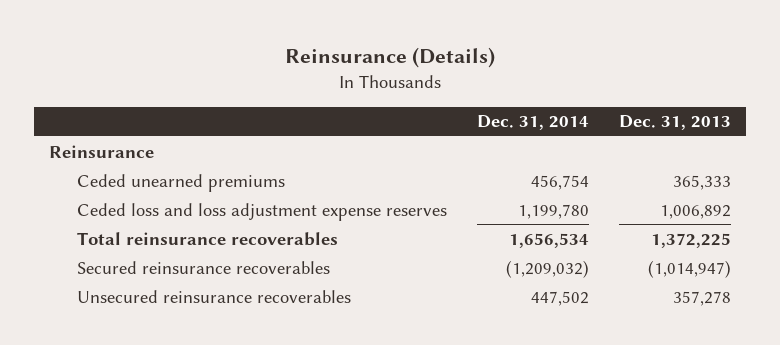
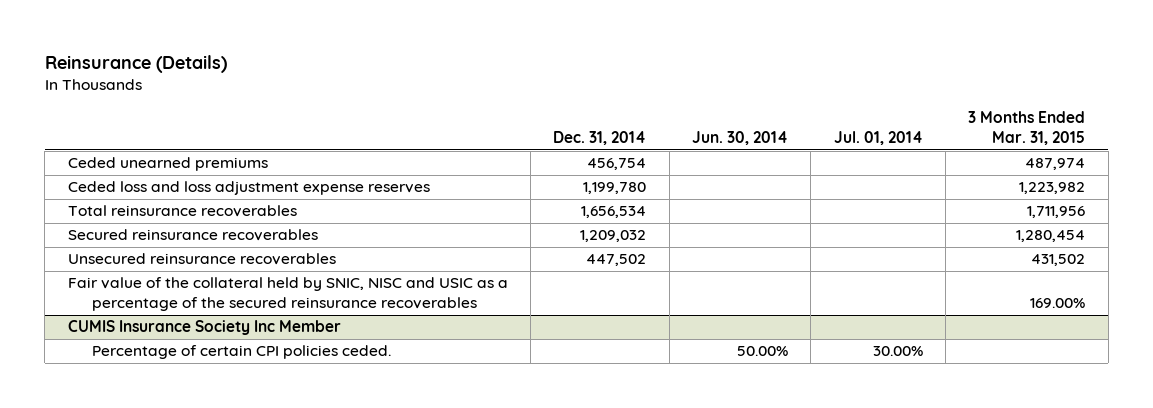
- | Dec. 31, 2014 | Dec. 31, 2013
+ | Dec. 31, 2014 | Jun. 30, 2014 | Jul. 01, 2014 | 3 Months Ended Mar. 31, 2015
- Reinsurance
- Secured reinsurance recoverables | (1,209,032) | (1,014,947)
+ Secured reinsurance recoverables | 1,209,032 | | | 1,280,454
+ Fair value of the collateral held by SNIC, NISC and USIC as a percentage of the secured reinsurance recoverables | | | | 169.00%
+ CUMIS Insurance Society Inc Member
+ Percentage of certain CPI policies ceded. | | 50.00% | 30.00% |

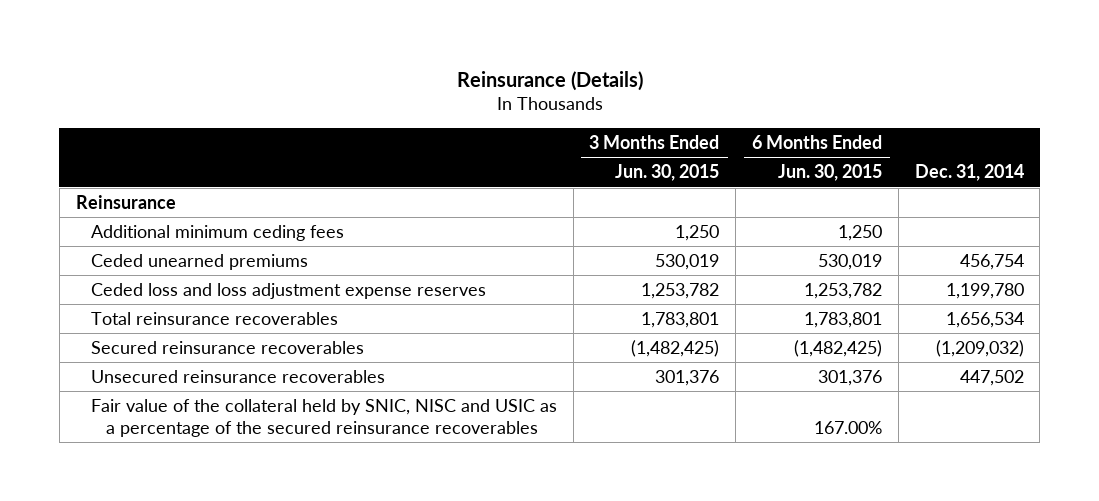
- | Dec. 31, 2014 | Jun. 30, 2014 | Jul. 01, 2014 | 3 Months Ended Mar. 31, 2015
+ | 3 Months Ended Jun. 30, 2015 | 6 Months Ended Jun. 30, 2015 | Dec. 31, 2014
+ Reinsurance
+ Additional minimum ceding fees | 1,250 | 1,250 |
- Secured reinsurance recoverables | 1,209,032 | | | 1,280,454
+ Secured reinsurance recoverables | (1,482,425) | (1,482,425) | (1,209,032)
- CUMIS Insurance Society Inc Member
- Percentage of certain CPI policies ceded. | | 50.00% | 30.00% |

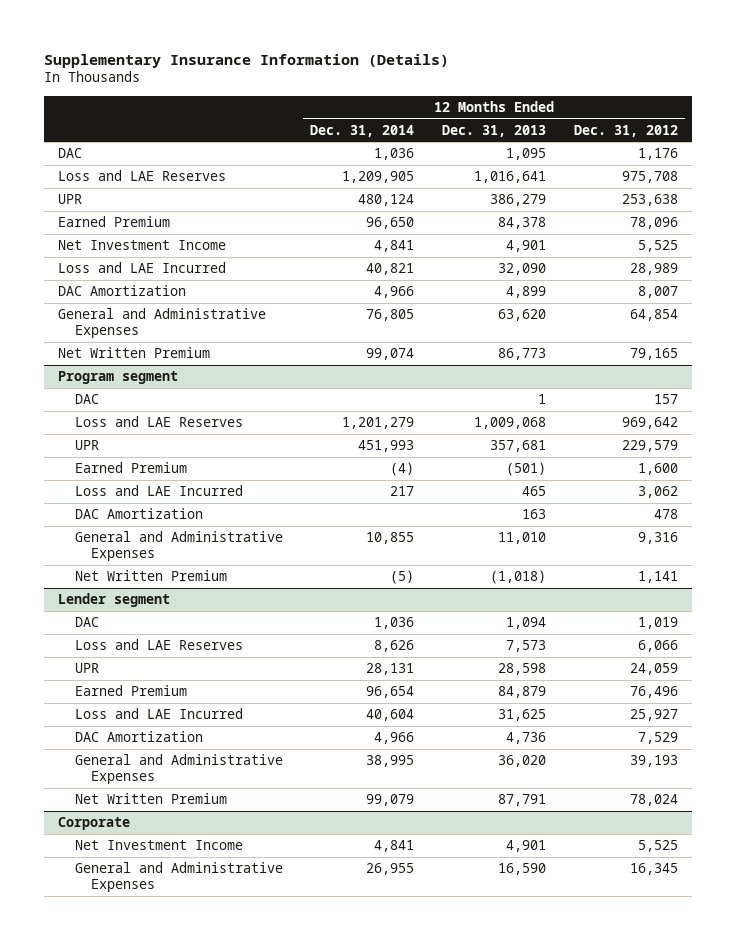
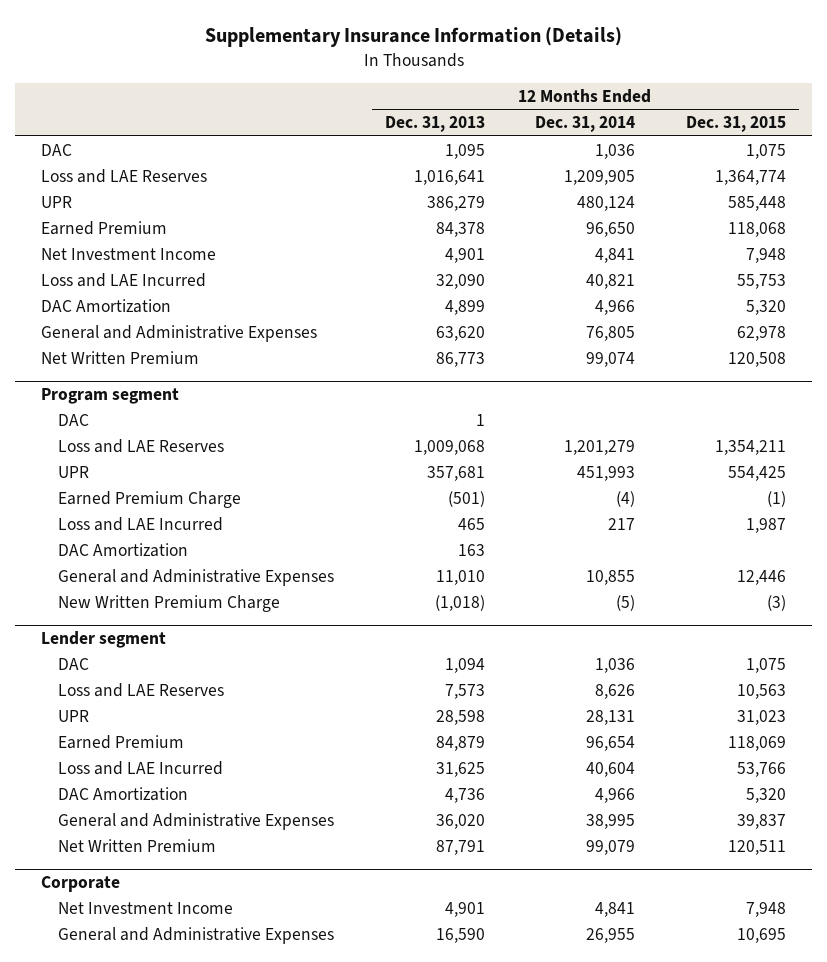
- | 12 Months Ended Dec. 31, 2014 | 12 Months Ended Dec. 31, 2013 | 12 Months Ended Dec. 31, 2012
+ | 12 Months Ended Dec. 31, 2013 | 12 Months Ended Dec. 31, 2014 | 12 Months Ended Dec. 31, 2015
@ Program segment
- Earned Premium | (4) | (501) | 1,600
+ Earned Premium Charge | (501) | (4) | (1)
- Net Written Premium | (5) | (1,018) | 1,141
+ New Written Premium Charge | (1,018) | (5) | (3)

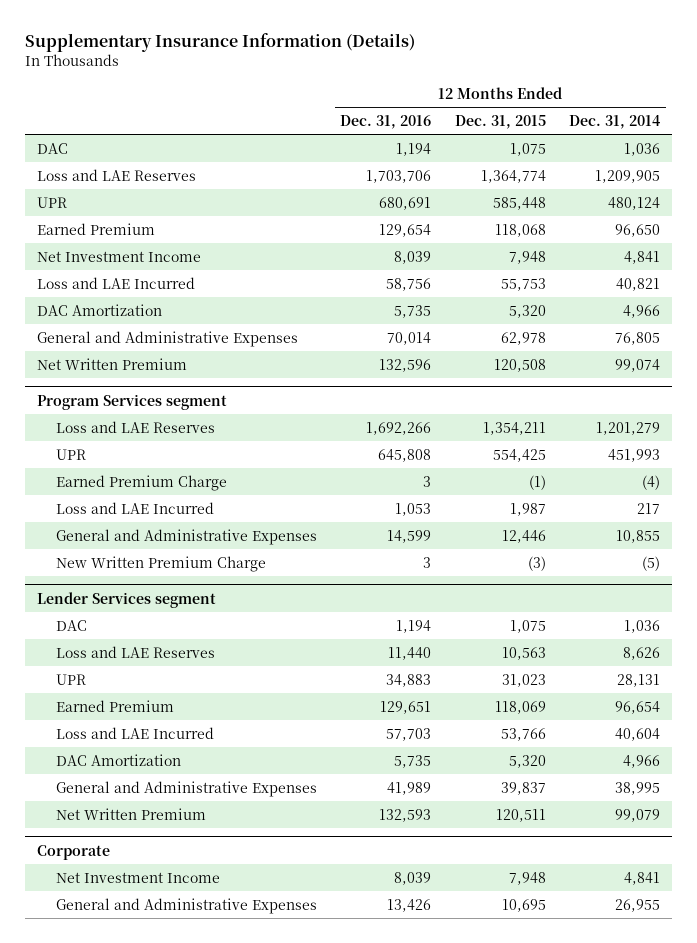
- | 12 Months Ended Dec. 31, 2013 | 12 Months Ended Dec. 31, 2014 | 12 Months Ended Dec. 31, 2015
+ | 12 Months Ended Dec. 31, 2016 | 12 Months Ended Dec. 31, 2015 | 12 Months Ended Dec. 31, 2014
- Program segment
- DAC | 1 | |
+ Program Services segment
- DAC Amortization | 163 | |
- Lender segment
+ Lender Services segment

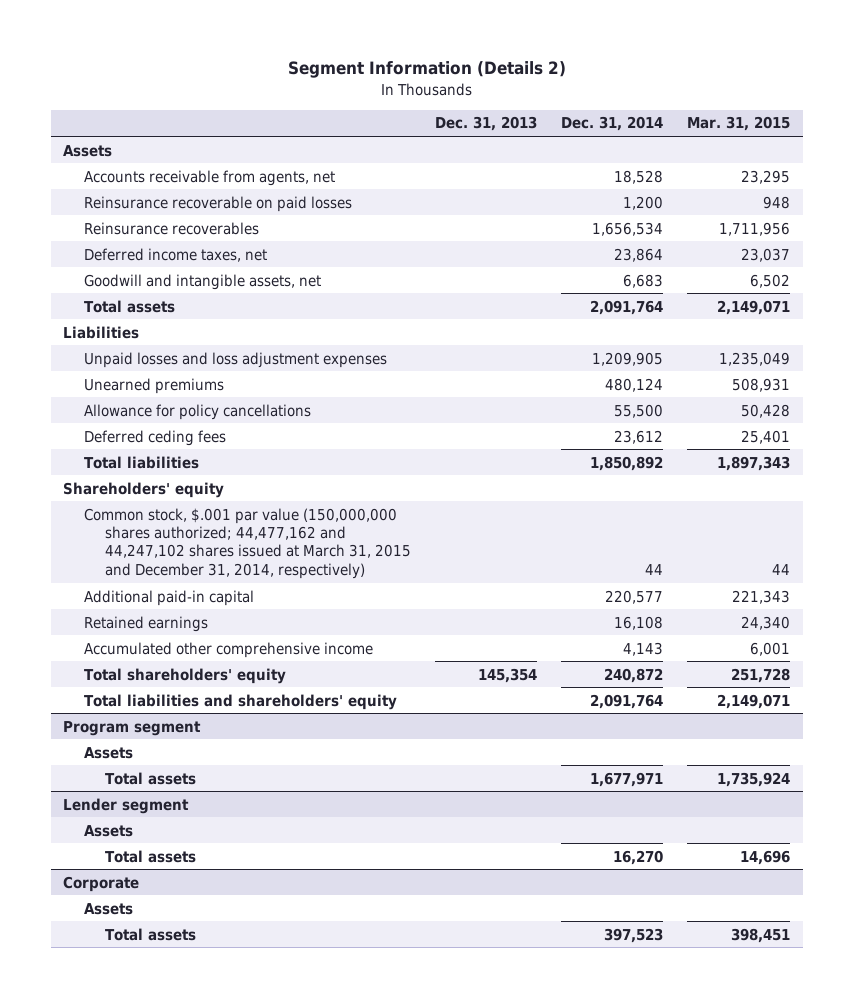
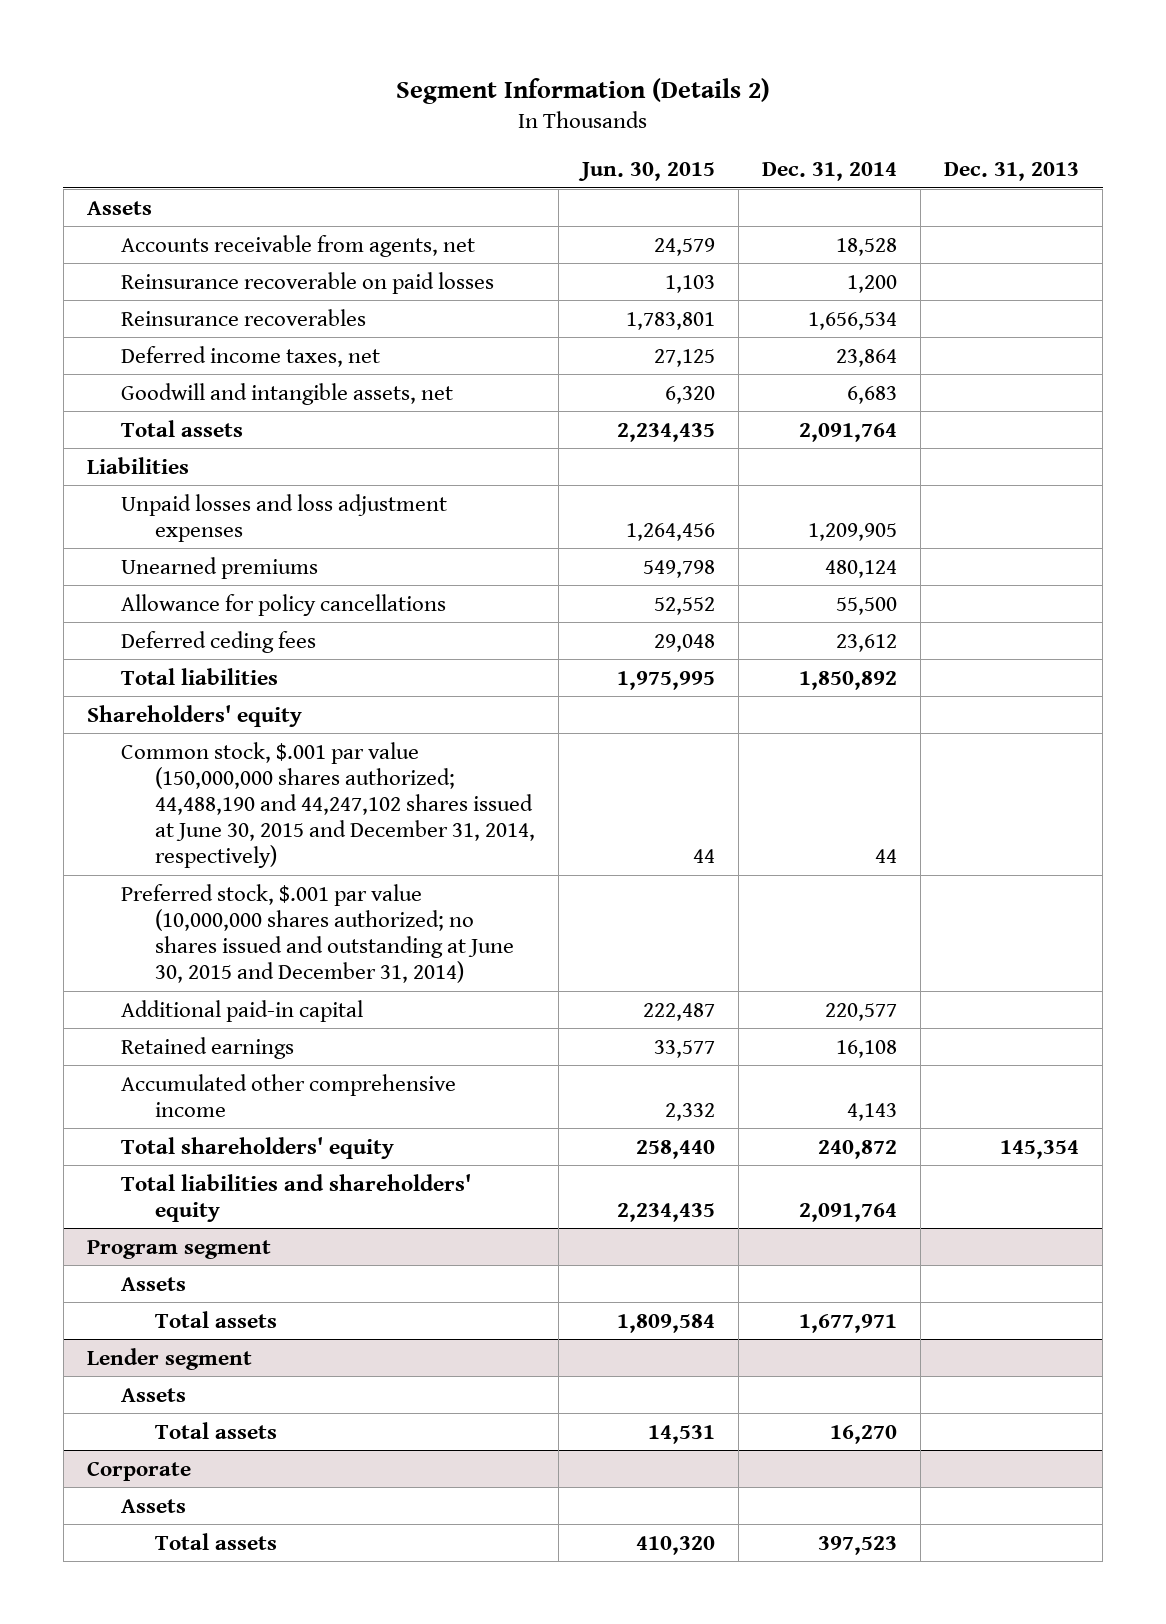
- | Dec. 31, 2013 | Dec. 31, 2014 | Mar. 31, 2015
+ | Jun. 30, 2015 | Dec. 31, 2014 | Dec. 31, 2013
- Common stock, $.001 par value (150,000,000 shares authorized; 44,477,162 and 44,247,102 shares issued at March 31, 2015 and December 31, 2014, respectively) | | 44 | 44
+ Common stock, $.001 par value (150,000,000 shares authorized; 44,488,190 and 44,247,102 shares issued at June 30, 2015 and December 31, 2014, respectively) | 44 | 44 |
+ Preferred stock, $.001 par value (10,000,000 shares authorized; no shares issued and outstanding at June 30, 2015 and December 31, 2014)

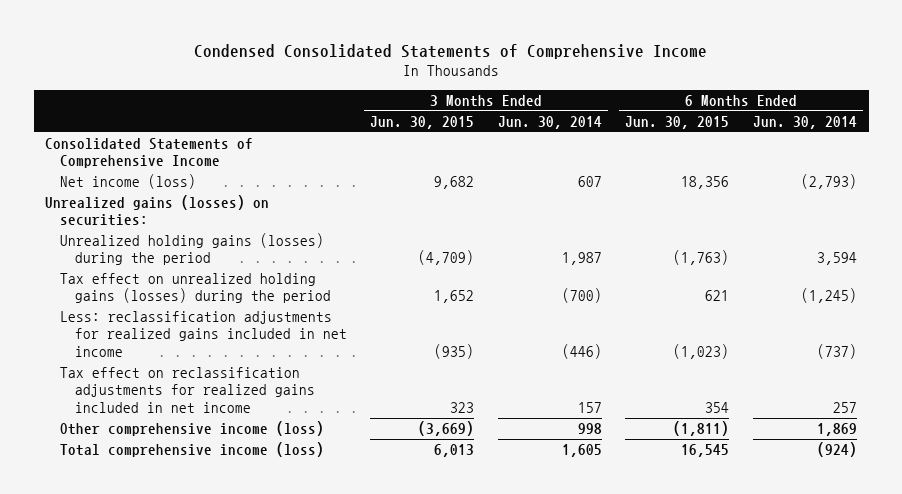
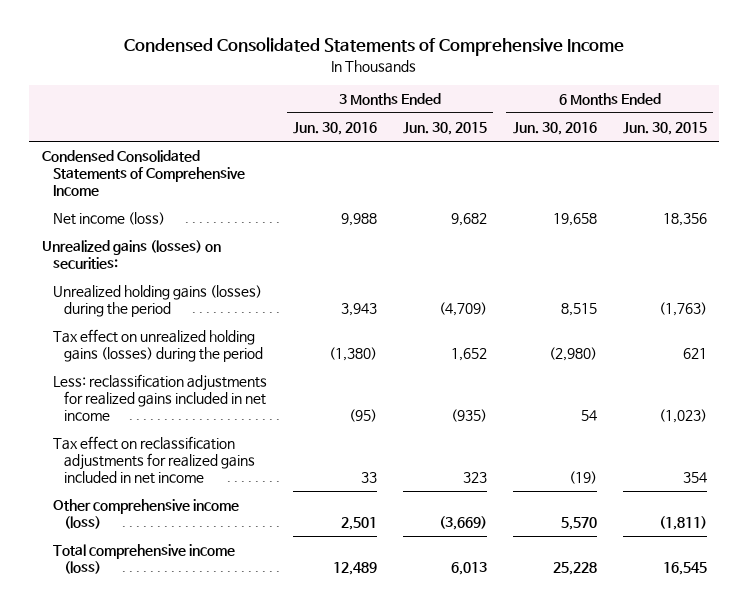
- | 3 Months Ended Jun. 30, 2015 | 3 Months Ended Jun. 30, 2014 | 6 Months Ended Jun. 30, 2015 | 6 Months Ended Jun. 30, 2014
+ | 3 Months Ended Jun. 30, 2016 | 3 Months Ended Jun. 30, 2015 | 6 Months Ended Jun. 30, 2016 | 6 Months Ended Jun. 30, 2015
- Consolidated Statements of Comprehensive Income
+ Condensed Consolidated Statements of Comprehensive Income

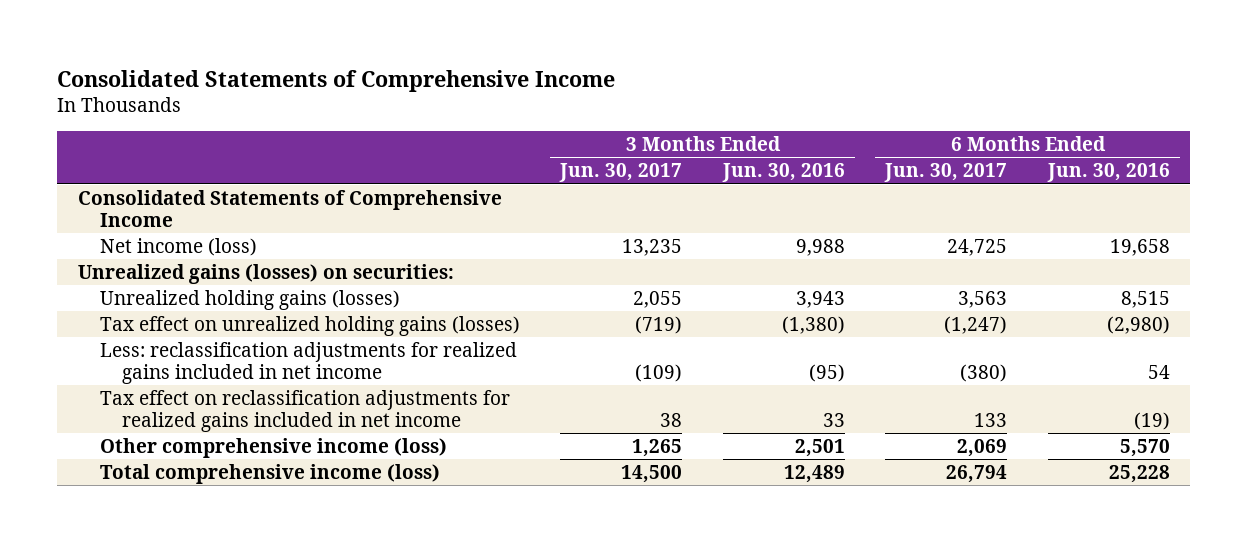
- Condensed Consolidated Statements of Comprehensive Income
+ Consolidated Statements of Comprehensive Income
- | 3 Months Ended Jun. 30, 2016 | 3 Months Ended Jun. 30, 2015 | 6 Months Ended Jun. 30, 2016 | 6 Months Ended Jun. 30, 2015
+ | 3 Months Ended Jun. 30, 2017 | 3 Months Ended Jun. 30, 2016 | 6 Months Ended Jun. 30, 2017 | 6 Months Ended Jun. 30, 2016
- Condensed Consolidated Statements of Comprehensive Income
+ Consolidated Statements of Comprehensive Income
- Unrealized holding gains (losses) during the period | 3,943 | (4,709) | 8,515 | (1,763)
- Tax effect on unrealized holding gains (losses) during the period | (1,380) | 1,652 | (2,980) | 621
+ Unrealized holding gains (losses) | 2,055 | 3,943 | 3,563 | 8,515
+ Tax effect on unrealized holding gains (losses) | (719) | (1,380) | (1,247) | (2,980)

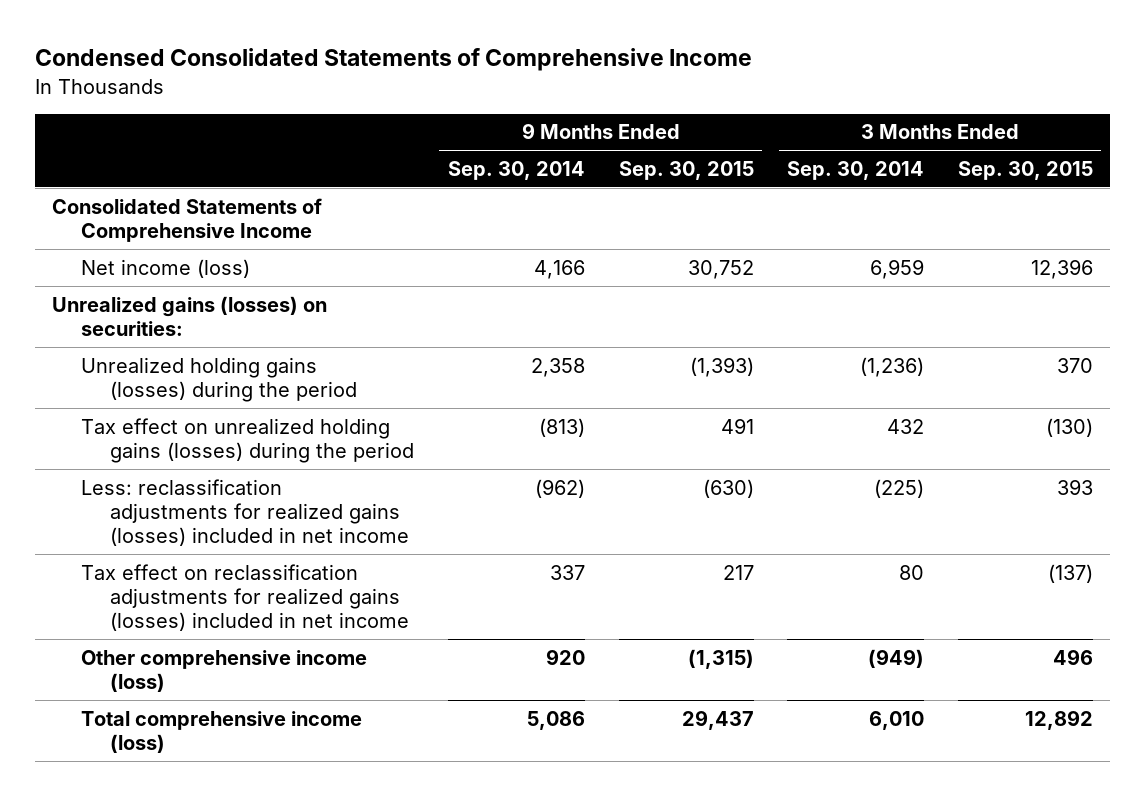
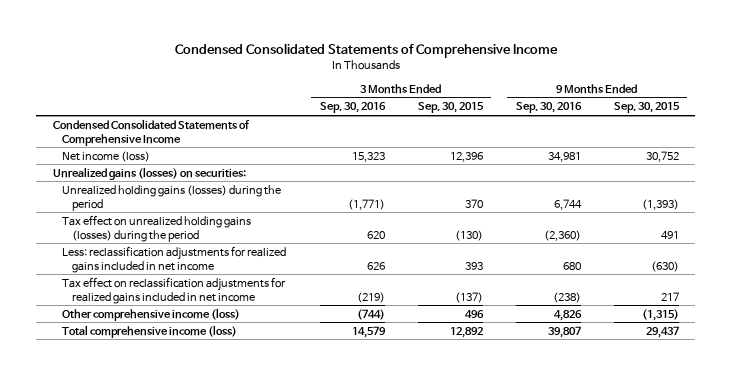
- | 9 Months Ended Sep. 30, 2014 | 9 Months Ended Sep. 30, 2015 | 3 Months Ended Sep. 30, 2014 | 3 Months Ended Sep. 30, 2015
+ | 3 Months Ended Sep. 30, 2016 | 3 Months Ended Sep. 30, 2015 | 9 Months Ended Sep. 30, 2016 | 9 Months Ended Sep. 30, 2015
- Consolidated Statements of Comprehensive Income
+ Condensed Consolidated Statements of Comprehensive Income
- Less: reclassification adjustments for realized gains (losses) included in net income | (962) | (630) | (225) | 393
- Tax effect on reclassification adjustments for realized gains (losses) included in net income | 337 | 217 | 80 | (137)
+ Less: reclassification adjustments for realized gains included in net income | 626 | 393 | 680 | (630)
+ Tax effect on reclassification adjustments for realized gains included in net income | (219) | (137) | (238) | 217

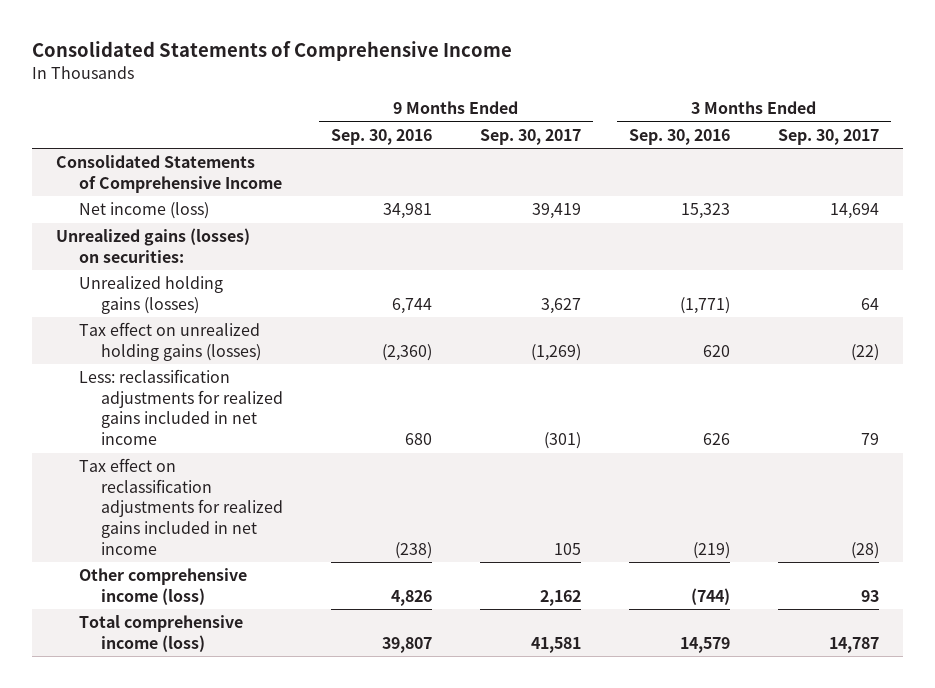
- Condensed Consolidated Statements of Comprehensive Income
+ Consolidated Statements of Comprehensive Income
- | 3 Months Ended Sep. 30, 2016 | 3 Months Ended Sep. 30, 2015 | 9 Months Ended Sep. 30, 2016 | 9 Months Ended Sep. 30, 2015
+ | 9 Months Ended Sep. 30, 2016 | 9 Months Ended Sep. 30, 2017 | 3 Months Ended Sep. 30, 2016 | 3 Months Ended Sep. 30, 2017
- Condensed Consolidated Statements of Comprehensive Income
+ Consolidated Statements of Comprehensive Income
- Unrealized holding gains (losses) during the period | (1,771) | 370 | 6,744 | (1,393)
- Tax effect on unrealized holding gains (losses) during the period | 620 | (130) | (2,360) | 491
+ Unrealized holding gains (losses) | 6,744 | 3,627 | (1,771) | 64
+ Tax effect on unrealized holding gains (losses) | (2,360) | (1,269) | 620 | (22)

